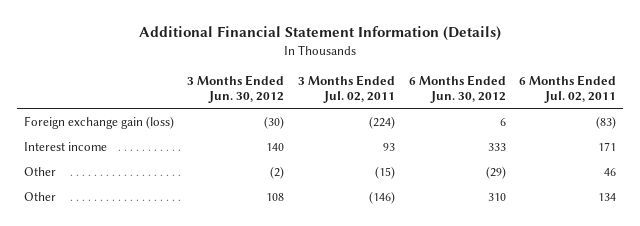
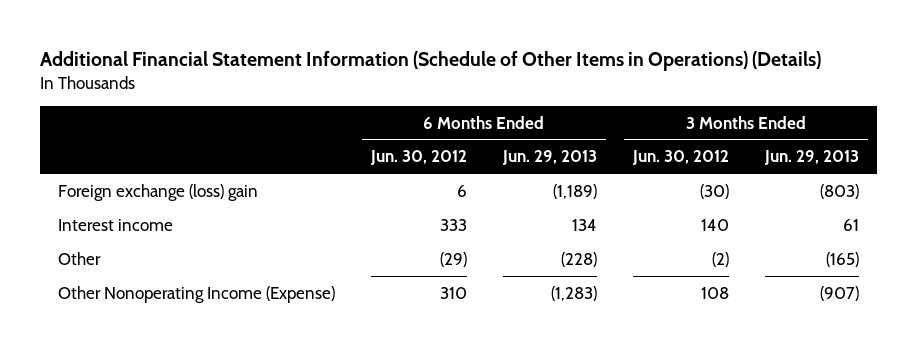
- Additional Financial Statement Information (Details)
+ Additional Financial Statement Information (Schedule of Other Items in Operations) (Details)
- | 3 Months Ended Jun. 30, 2012 | 3 Months Ended Jul. 02, 2011 | 6 Months Ended Jun. 30, 2012 | 6 Months Ended Jul. 02, 2011
+ | 6 Months Ended Jun. 30, 2012 | 6 Months Ended Jun. 29, 2013 | 3 Months Ended Jun. 30, 2012 | 3 Months Ended Jun. 29, 2013
- Foreign exchange gain (loss) | (30) | (224) | 6 | (83)
+ Foreign exchange (loss) gain | 6 | (1,189) | (30) | (803)
- Other | 108 | (146) | 310 | 134
+ Other Nonoperating Income (Expense) | 310 | (1,283) | 108 | (907)

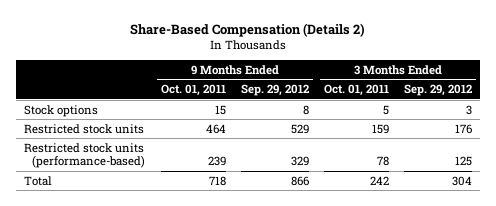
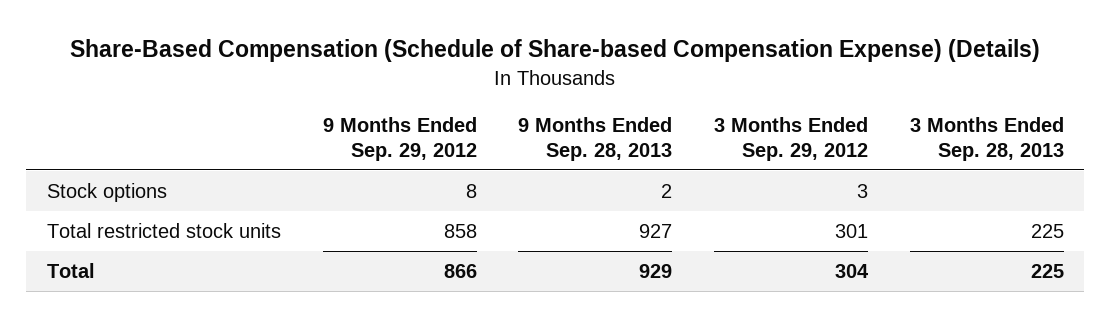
- Share-Based Compensation (Details 2)
+ Share-Based Compensation (Schedule of Share-based Compensation Expense) (Details)
- | 9 Months Ended Oct. 01, 2011 | 9 Months Ended Sep. 29, 2012 | 3 Months Ended Oct. 01, 2011 | 3 Months Ended Sep. 29, 2012
+ | 9 Months Ended Sep. 29, 2012 | 9 Months Ended Sep. 28, 2013 | 3 Months Ended Sep. 29, 2012 | 3 Months Ended Sep. 28, 2013
- Restricted stock units | 464 | 529 | 159 | 176
- Restricted stock units (performance-based) | 239 | 329 | 78 | 125
+ Total restricted stock units | 858 | 927 | 301 | 225

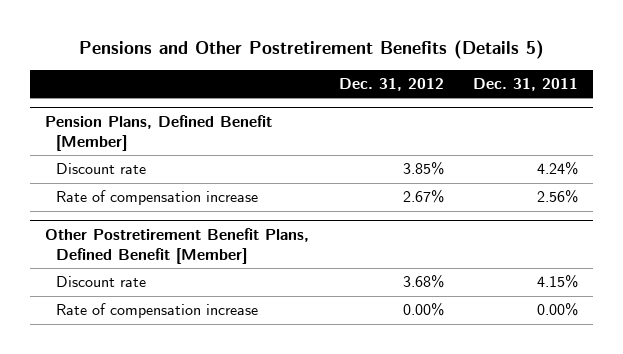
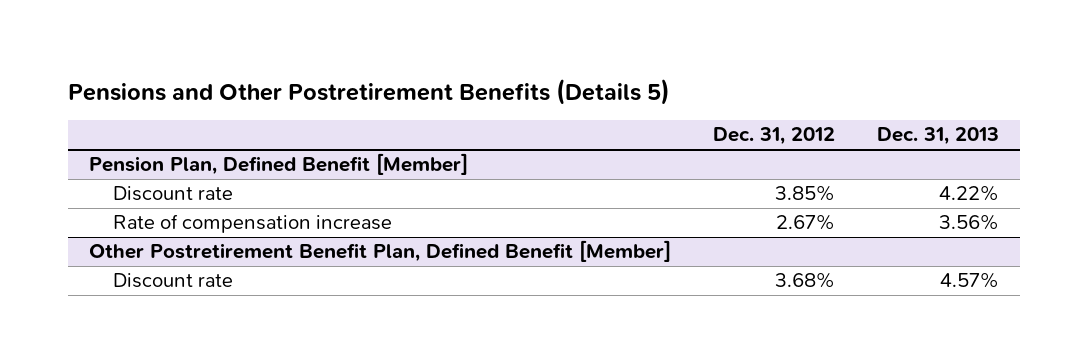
- | Dec. 31, 2012 | Dec. 31, 2011
+ | Dec. 31, 2012 | Dec. 31, 2013
- Pension Plans, Defined Benefit [Member]
+ Pension Plan, Defined Benefit [Member]
- Other Postretirement Benefit Plans, Defined Benefit [Member]
+ Other Postretirement Benefit Plan, Defined Benefit [Member]
- Rate of compensation increase | 0.00% | 0.00%

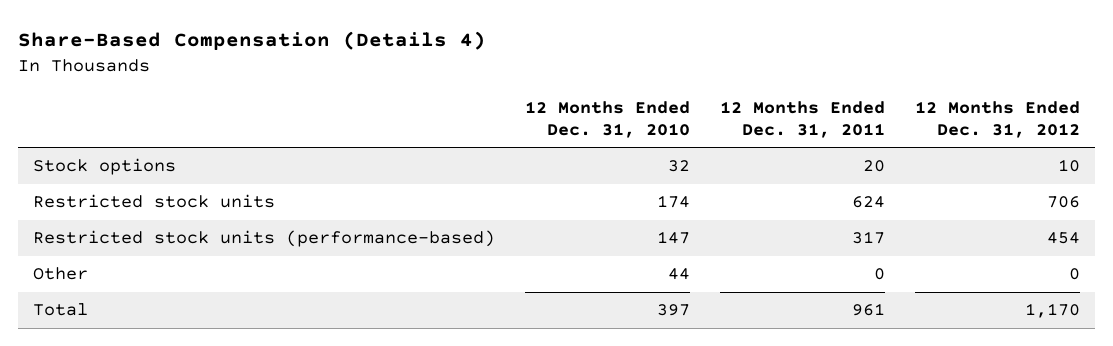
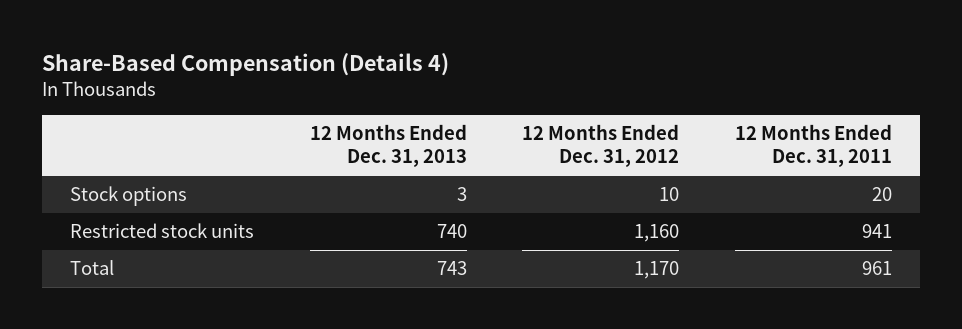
- | 12 Months Ended Dec. 31, 2010 | 12 Months Ended Dec. 31, 2011 | 12 Months Ended Dec. 31, 2012
+ | 12 Months Ended Dec. 31, 2013 | 12 Months Ended Dec. 31, 2012 | 12 Months Ended Dec. 31, 2011
- Restricted stock units | 174 | 624 | 706
- Restricted stock units (performance-based) | 147 | 317 | 454
- Other | 44 | 0 | 0
+ Restricted stock units | 740 | 1,160 | 941

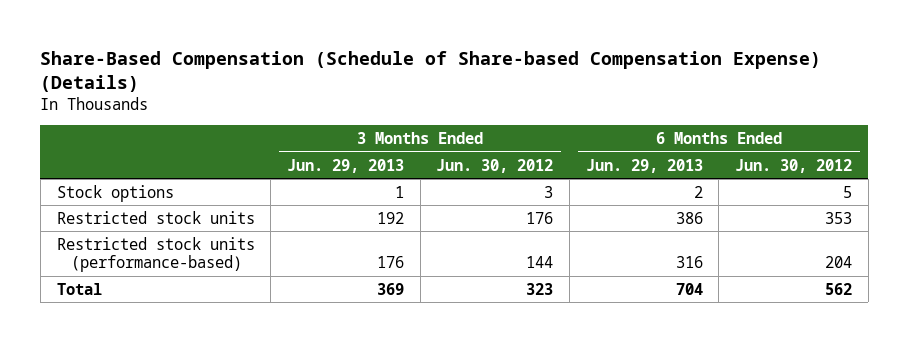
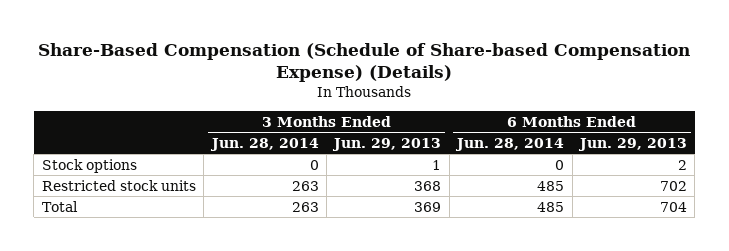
- | 3 Months Ended Jun. 29, 2013 | 3 Months Ended Jun. 30, 2012 | 6 Months Ended Jun. 29, 2013 | 6 Months Ended Jun. 30, 2012
+ | 3 Months Ended Jun. 28, 2014 | 3 Months Ended Jun. 29, 2013 | 6 Months Ended Jun. 28, 2014 | 6 Months Ended Jun. 29, 2013
- Restricted stock units | 192 | 176 | 386 | 353
- Restricted stock units (performance-based) | 176 | 144 | 316 | 204
+ Restricted stock units | 263 | 368 | 485 | 702

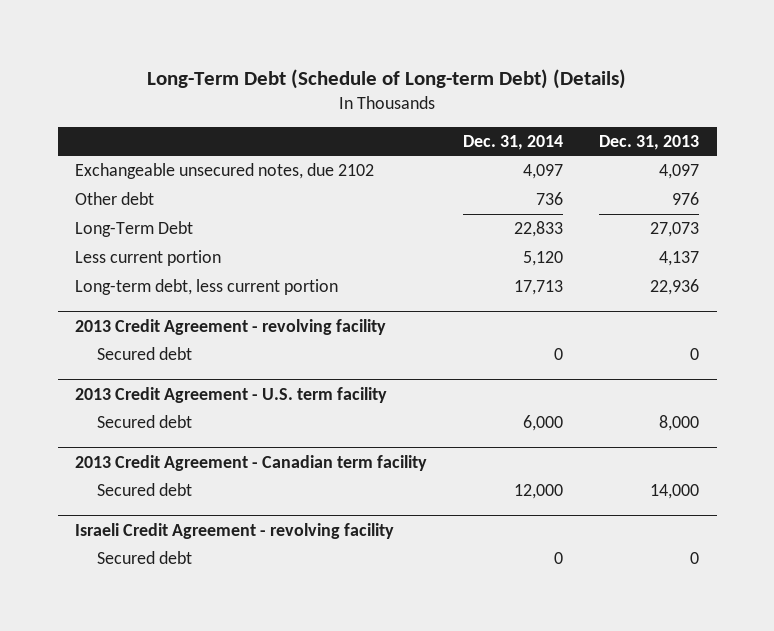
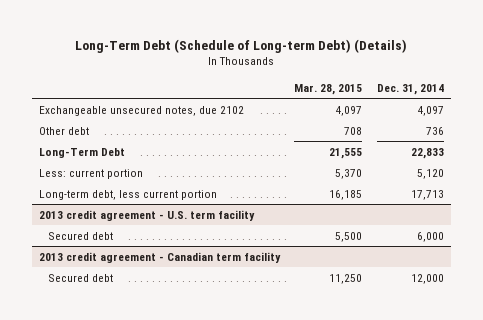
- | Dec. 31, 2014 | Dec. 31, 2013
+ | Mar. 28, 2015 | Dec. 31, 2014
- Less current portion | 5,120 | 4,137
+ Less: current portion | 5,370 | 5,120
- 2013 Credit Agreement - revolving facility
- Secured debt | 0 | 0
- 2013 Credit Agreement - U.S. term facility
+ 2013 credit agreement - U.S. term facility
- 2013 Credit Agreement - Canadian term facility
+ 2013 credit agreement - Canadian term facility
- Israeli Credit Agreement - revolving facility
- Secured debt | 0 | 0

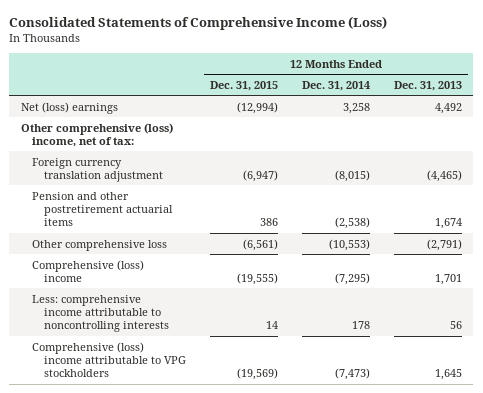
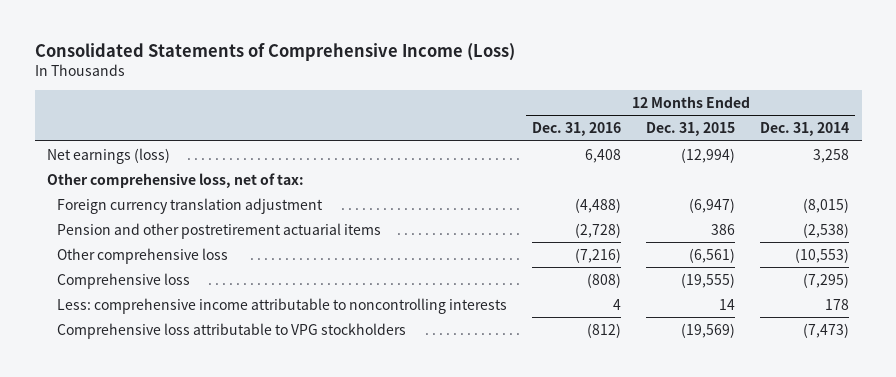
- | 12 Months Ended Dec. 31, 2015 | 12 Months Ended Dec. 31, 2014 | 12 Months Ended Dec. 31, 2013
+ | 12 Months Ended Dec. 31, 2016 | 12 Months Ended Dec. 31, 2015 | 12 Months Ended Dec. 31, 2014
- Net (loss) earnings | (12,994) | 3,258 | 4,492
- Other comprehensive (loss) income, net of tax:
+ Net earnings (loss) | 6,408 | (12,994) | 3,258
+ Other comprehensive loss, net of tax:
- Comprehensive (loss) income | (19,555) | (7,295) | 1,701
+ Comprehensive loss | (808) | (19,555) | (7,295)
- Comprehensive (loss) income attributable to VPG stockholders | (19,569) | (7,473) | 1,645
+ Comprehensive loss attributable to VPG stockholders | (812) | (19,569) | (7,473)

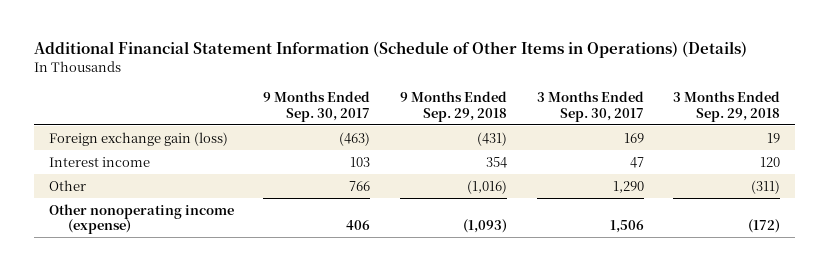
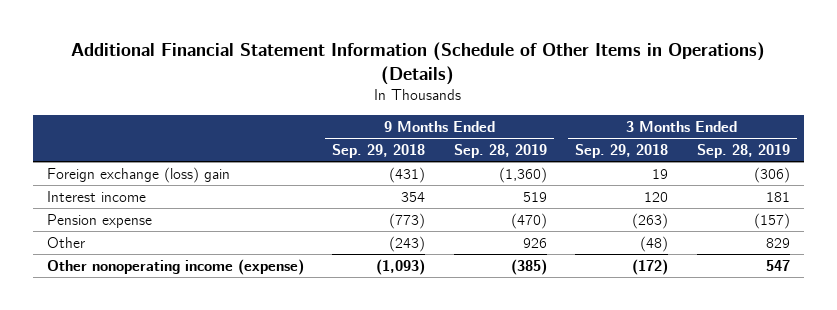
- | 9 Months Ended Sep. 30, 2017 | 9 Months Ended Sep. 29, 2018 | 3 Months Ended Sep. 30, 2017 | 3 Months Ended Sep. 29, 2018
+ | 9 Months Ended Sep. 29, 2018 | 9 Months Ended Sep. 28, 2019 | 3 Months Ended Sep. 29, 2018 | 3 Months Ended Sep. 28, 2019
- Foreign exchange gain (loss) | (463) | (431) | 169 | 19
+ Foreign exchange (loss) gain | (431) | (1,360) | 19 | (306)
- Other | 766 | (1,016) | 1,290 | (311)
+ Pension expense | (773) | (470) | (263) | (157)
+ Other | (243) | 926 | (48) | 829

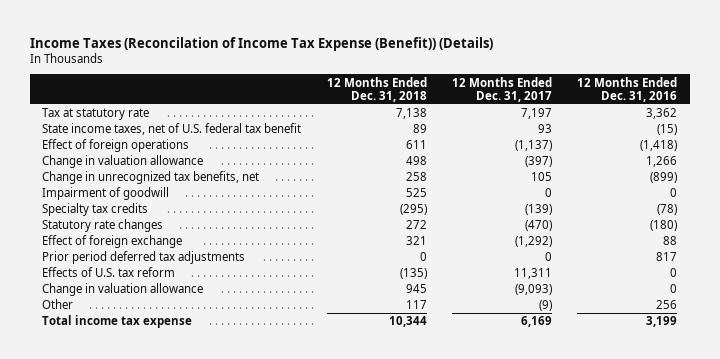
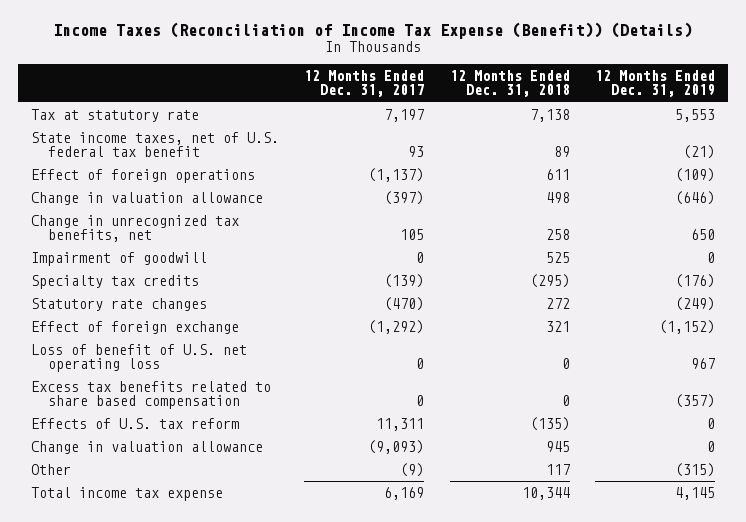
- Income Taxes (Reconcilation of Income Tax Expense (Benefit)) (Details)
+ Income Taxes (Reconciliation of Income Tax Expense (Benefit)) (Details)
- | 12 Months Ended Dec. 31, 2018 | 12 Months Ended Dec. 31, 2017 | 12 Months Ended Dec. 31, 2016
+ | 12 Months Ended Dec. 31, 2017 | 12 Months Ended Dec. 31, 2018 | 12 Months Ended Dec. 31, 2019
- Prior period deferred tax adjustments | 0 | 0 | 817
+ Loss of benefit of U.S. net operating loss | 0 | 0 | 967
+ Excess tax benefits related to share based compensation | 0 | 0 | (357)

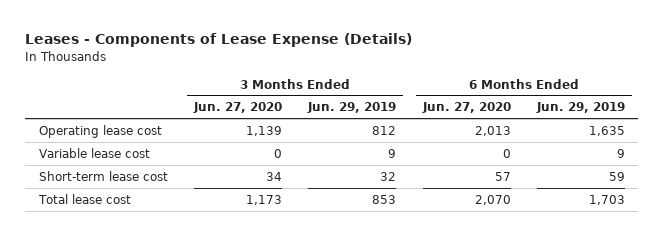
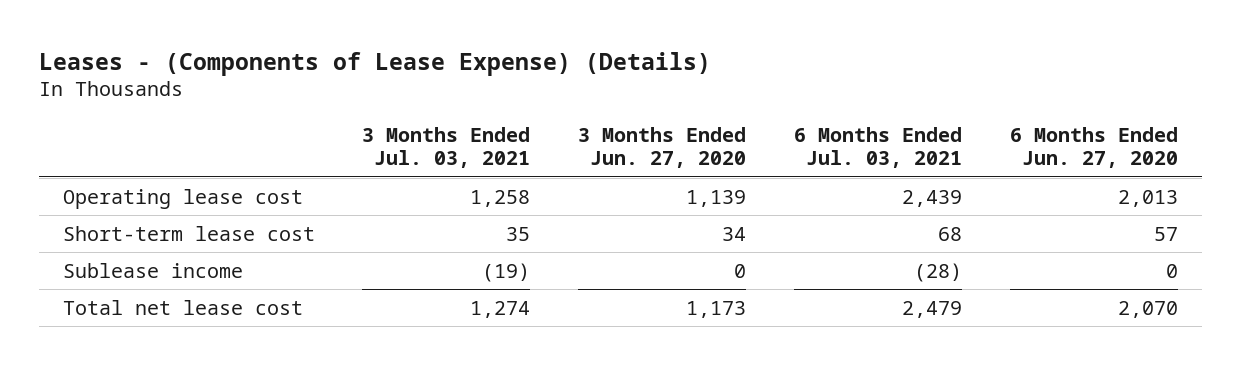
- Leases - Components of Lease Expense (Details)
+ Leases - (Components of Lease Expense) (Details)
- | 3 Months Ended Jun. 27, 2020 | 3 Months Ended Jun. 29, 2019 | 6 Months Ended Jun. 27, 2020 | 6 Months Ended Jun. 29, 2019
+ | 3 Months Ended Jul. 03, 2021 | 3 Months Ended Jun. 27, 2020 | 6 Months Ended Jul. 03, 2021 | 6 Months Ended Jun. 27, 2020
- Variable lease cost | 0 | 9 | 0 | 9
- Total lease cost | 1,173 | 853 | 2,070 | 1,703
+ Sublease income | (19) | 0 | (28) | 0
+ Total net lease cost | 1,274 | 1,173 | 2,479 | 2,070

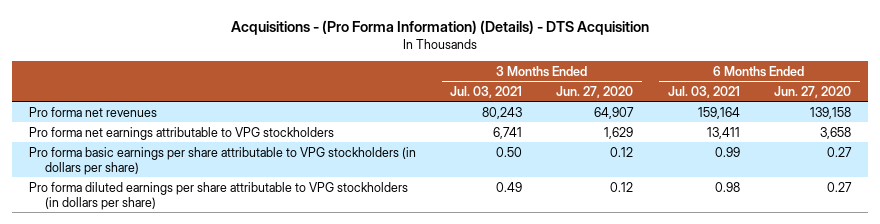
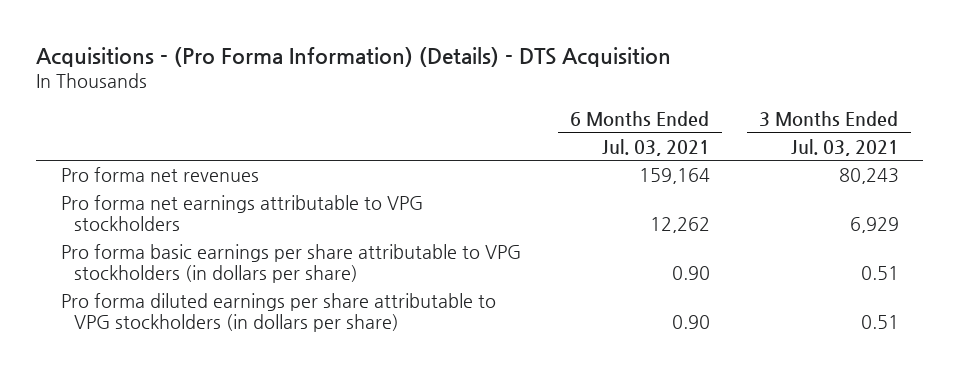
- | 3 Months Ended Jul. 03, 2021 | 3 Months Ended Jun. 27, 2020 | 6 Months Ended Jul. 03, 2021 | 6 Months Ended Jun. 27, 2020
+ | 6 Months Ended Jul. 03, 2021 | 3 Months Ended Jul. 03, 2021
- Pro forma net earnings attributable to VPG stockholders | 6,741 | 1,629 | 13,411 | 3,658
- Pro forma basic earnings per share attributable to VPG stockholders (in dollars per share) | 0.50 | 0.12 | 0.99 | 0.27
- Pro forma diluted earnings per share attributable to VPG stockholders (in dollars per share) | 0.49 | 0.12 | 0.98 | 0.27
+ Pro forma net earnings attributable to VPG stockholders | 12,262 | 6,929
+ Pro forma basic earnings per share attributable to VPG stockholders (in dollars per share) | 0.90 | 0.51
+ Pro forma diluted earnings per share attributable to VPG stockholders (in dollars per share) | 0.90 | 0.51

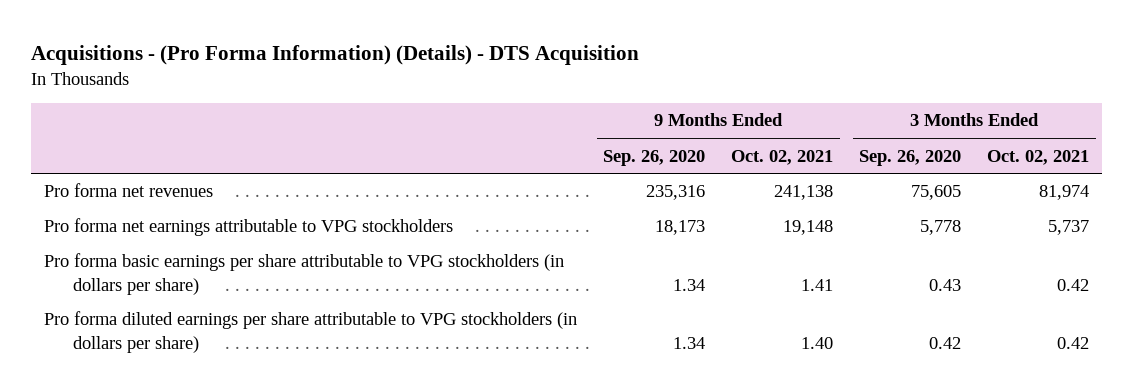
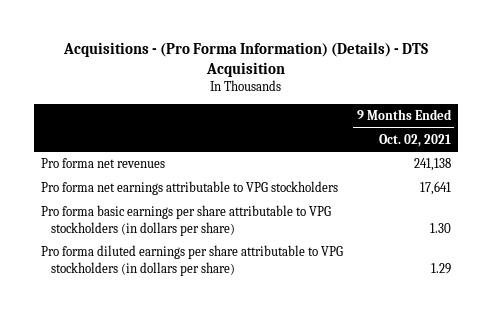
- | 9 Months Ended Sep. 26, 2020 | 9 Months Ended Oct. 02, 2021 | 3 Months Ended Sep. 26, 2020 | 3 Months Ended Oct. 02, 2021
+ | 9 Months Ended Oct. 02, 2021
- Pro forma net earnings attributable to VPG stockholders | 18,173 | 19,148 | 5,778 | 5,737
- Pro forma basic earnings per share attributable to VPG stockholders (in dollars per share) | 1.34 | 1.41 | 0.43 | 0.42
- Pro forma diluted earnings per share attributable to VPG stockholders (in dollars per share) | 1.34 | 1.40 | 0.42 | 0.42
+ Pro forma net earnings attributable to VPG stockholders | 17,641
+ Pro forma basic earnings per share attributable to VPG stockholders (in dollars per share) | 1.30
+ Pro forma diluted earnings per share attributable to VPG stockholders (in dollars per share) | 1.29

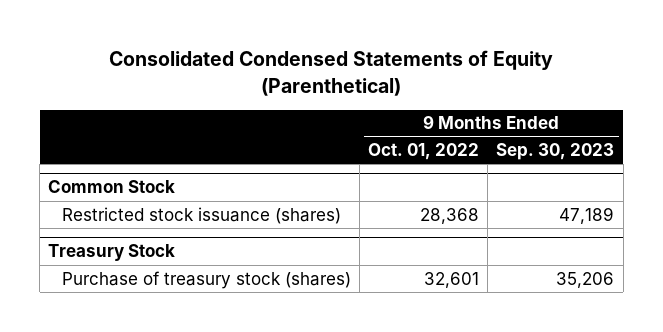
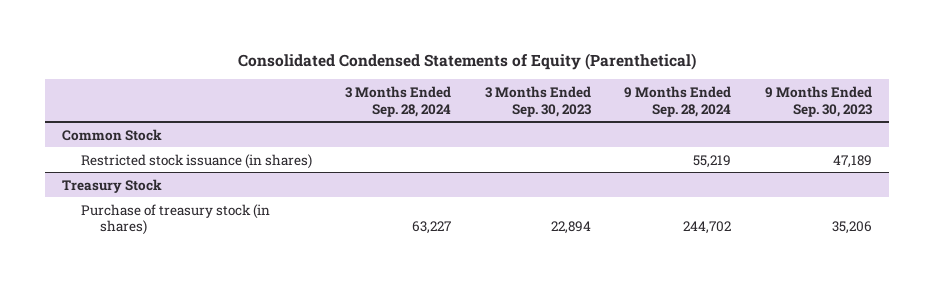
- | 9 Months Ended Oct. 01, 2022 | 9 Months Ended Sep. 30, 2023
+ | 3 Months Ended Sep. 28, 2024 | 3 Months Ended Sep. 30, 2023 | 9 Months Ended Sep. 28, 2024 | 9 Months Ended Sep. 30, 2023
@ Common Stock
- Restricted stock issuance (shares) | 28,368 | 47,189
+ Restricted stock issuance (in shares) | | | 55,219 | 47,189
@ Treasury Stock
- Purchase of treasury stock (shares) | 32,601 | 35,206
+ Purchase of treasury stock (in shares) | 63,227 | 22,894 | 244,702 | 35,206

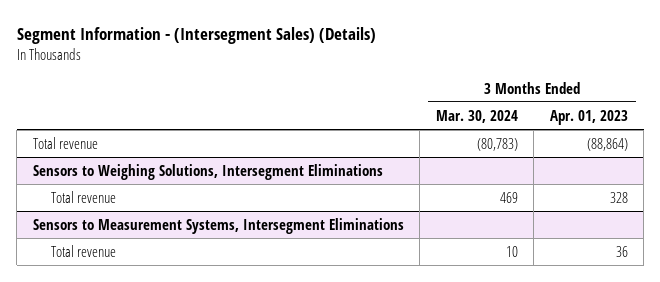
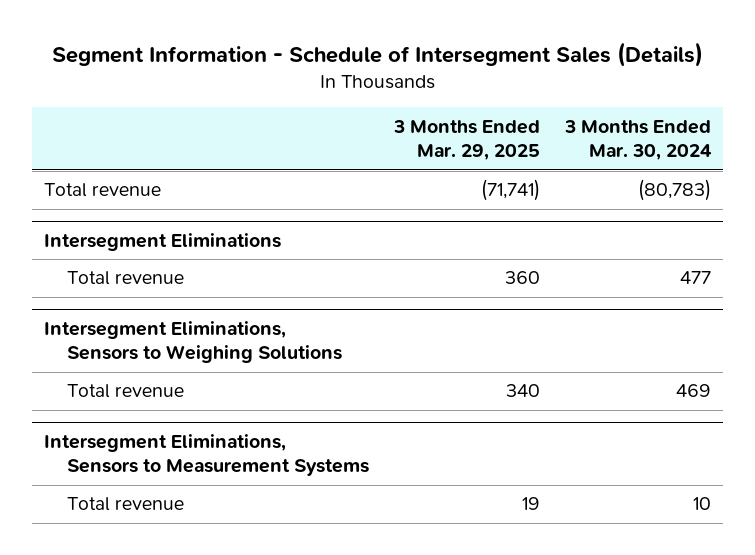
- Segment Information - (Intersegment Sales) (Details)
+ Segment Information - Schedule of Intersegment Sales (Details)
- | 3 Months Ended Mar. 30, 2024 | 3 Months Ended Apr. 01, 2023
+ | 3 Months Ended Mar. 29, 2025 | 3 Months Ended Mar. 30, 2024
- Sensors to Weighing Solutions, Intersegment Eliminations
+ Intersegment Eliminations
+ Total revenue | 360 | 477
+ Intersegment Eliminations, Sensors to Weighing Solutions
- Sensors to Measurement Systems, Intersegment Eliminations
+ Intersegment Eliminations, Sensors to Measurement Systems

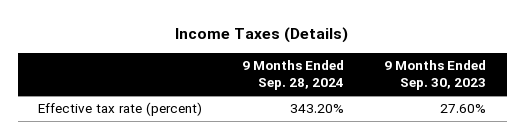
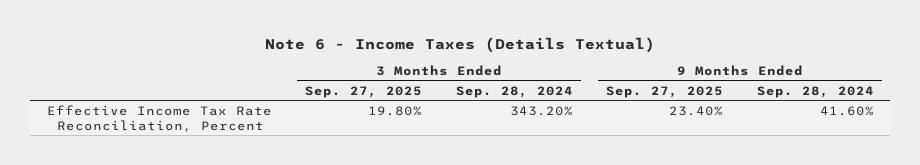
- Income Taxes (Details)
+ Note 6 - Income Taxes (Details Textual)
- | 9 Months Ended Sep. 28, 2024 | 9 Months Ended Sep. 30, 2023
+ | 3 Months Ended Sep. 27, 2025 | 3 Months Ended Sep. 28, 2024 | 9 Months Ended Sep. 27, 2025 | 9 Months Ended Sep. 28, 2024
- Effective tax rate (percent) | 343.20% | 27.60%
+ Effective Income Tax Rate Reconciliation, Percent | 19.80% | 343.20% | 23.40% | 41.60%

